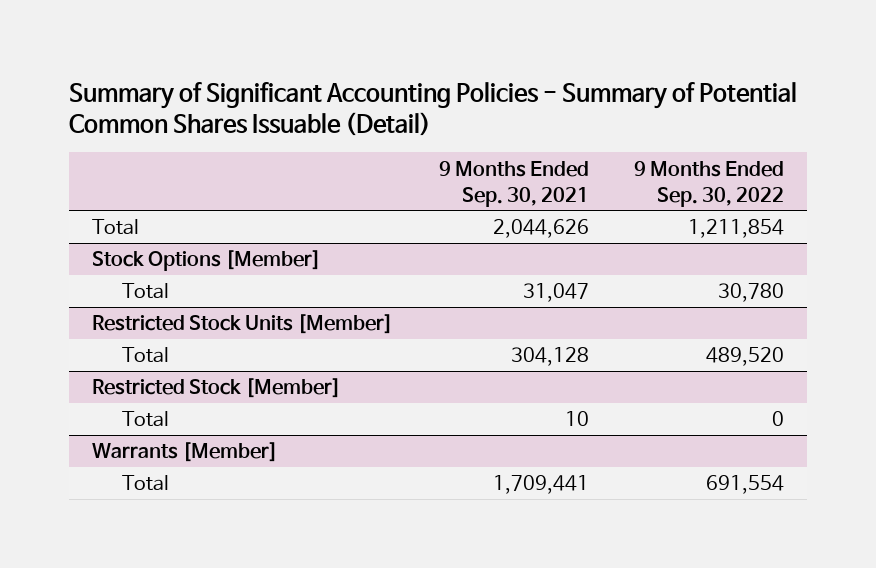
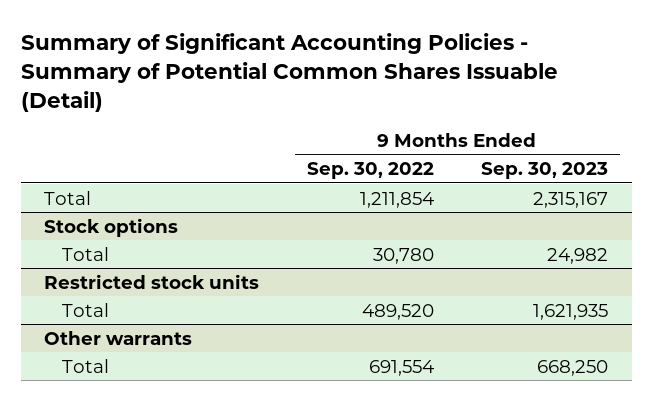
- | 9 Months Ended Sep. 30, 2021 | 9 Months Ended Sep. 30, 2022
+ | 9 Months Ended Sep. 30, 2022 | 9 Months Ended Sep. 30, 2023
- Stock Options [Member]
+ Stock options
- Restricted Stock Units [Member]
+ Restricted stock units
- Restricted Stock [Member]
- Total | 10 | 0
- Warrants [Member]
+ Other warrants

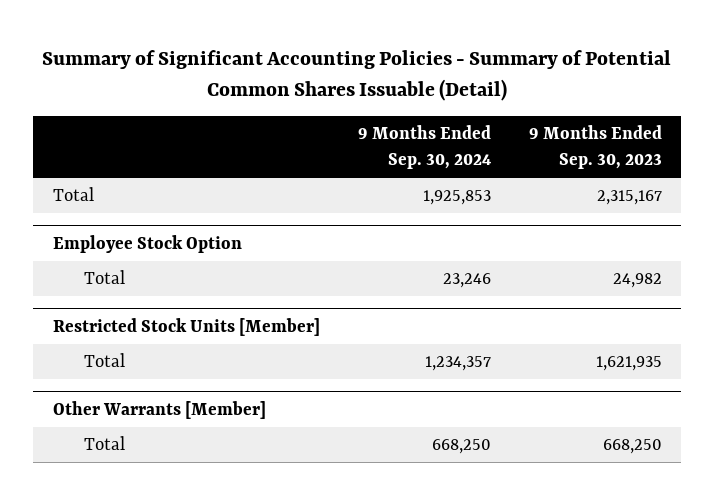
- | 9 Months Ended Sep. 30, 2022 | 9 Months Ended Sep. 30, 2023
+ | 9 Months Ended Sep. 30, 2024 | 9 Months Ended Sep. 30, 2023
- Stock options
+ Employee Stock Option
- Restricted stock units
+ Restricted Stock Units [Member]
- Other warrants
+ Other Warrants [Member]

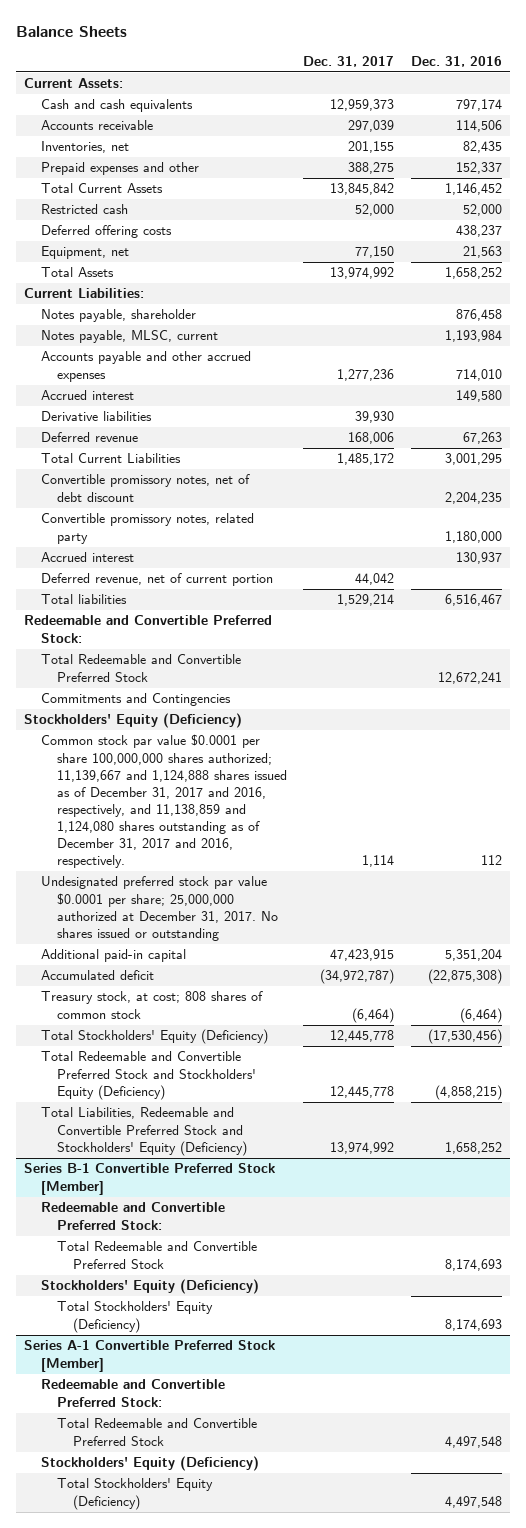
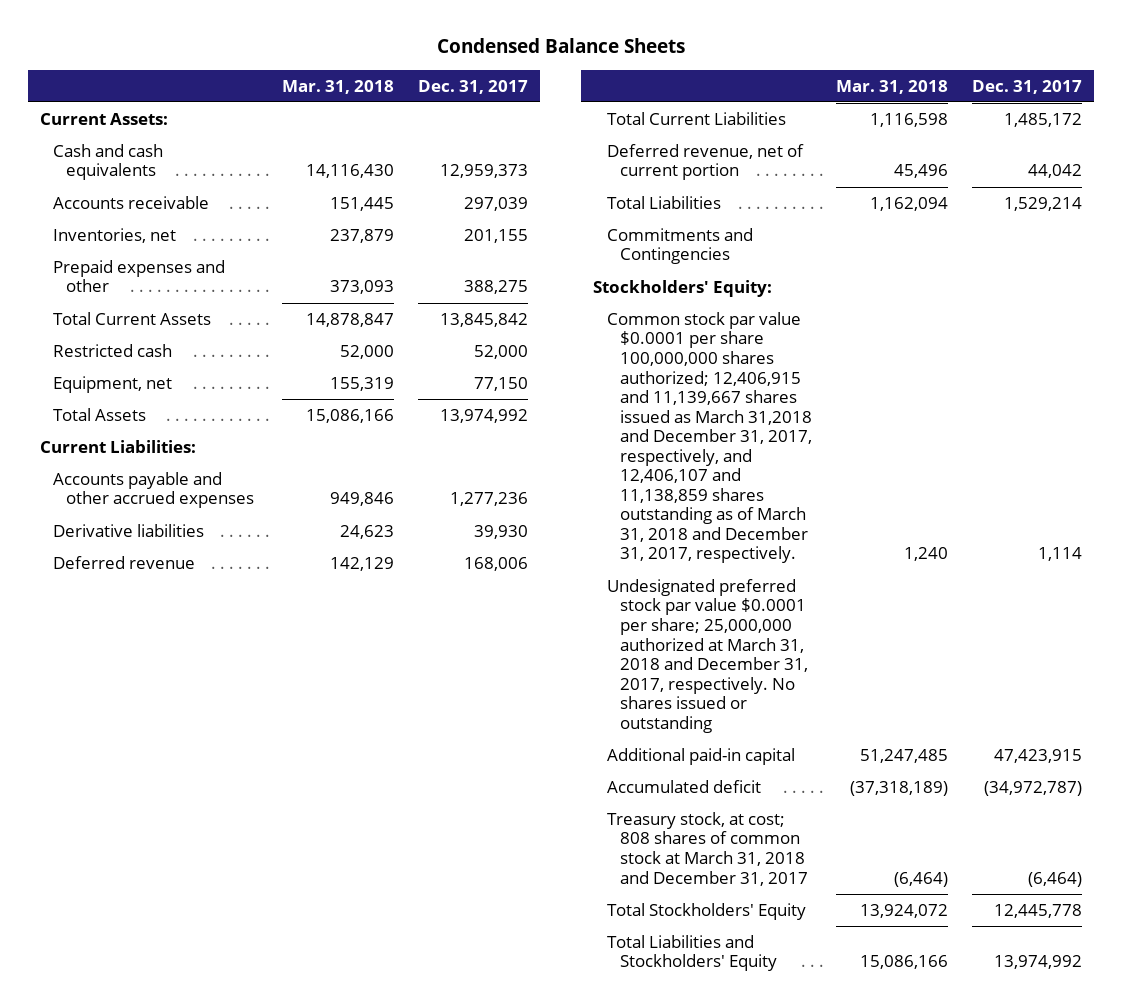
- Balance Sheets
+ Condensed Balance Sheets
- | Dec. 31, 2017 | Dec. 31, 2016
+ | Mar. 31, 2018 | Dec. 31, 2017
- Deferred offering costs | | 438,237
- Notes payable, shareholder | | 876,458
- Notes payable, MLSC, current | | 1,193,984
- Accrued interest | | 149,580
- Convertible promissory notes, net of debt discount | | 2,204,235
- Convertible promissory notes, related party | | 1,180,000
- Accrued interest | | 130,937
- Total liabilities | 1,529,214 | 6,516,467
- Redeemable and Convertible Preferred Stock:
- Total Redeemable and Convertible Preferred Stock | | 12,672,241
+ Total Liabilities | 1,162,094 | 1,529,214
- Stockholders' Equity (Deficiency)
- Common stock par value $0.0001 per share 100,000,000 shares authorized; 11,139,667 and 1,124,888 shares issued as of December 31, 2017 and 2016, respectively, and 11,138,859 and 1,124,080 shares outstanding as of December 31, 2017 and 2016, respectively. | 1,114 | 112
- Undesignated preferred stock par value $0.0001 per share; 25,000,000 authorized at December 31, 2017. No shares issued or outstanding
+ Stockholders' Equity:
+ Common stock par value $0.0001 per share 100,000,000 shares authorized; 12,406,915 and 11,139,667 shares issued as March 31,2018 and December 31, 2017, respectively, and 12,406,107 and 11,138,859 shares outstanding as of March 31, 2018 and December 31, 2017, respectively. | 1,240 | 1,114
+ Undesignated preferred stock par value $0.0001 per share; 25,000,000 authorized at March 31, 2018 and December 31, 2017, respectively. No shares issued or outstanding
- Treasury stock, at cost; 808 shares of common stock | (6,464) | (6,464)
- Total Stockholders' Equity (Deficiency) | 12,445,778 | (17,530,456)
- Total Redeemable and Convertible Preferred Stock and Stockholders' Equity (Deficiency) | 12,445,778 | (4,858,215)
- Total Liabilities, Redeemable and Convertible Preferred Stock and Stockholders' Equity (Deficiency) | 13,974,992 | 1,658,252
- Series B-1 Convertible Preferred Stock [Member]
- Redeemable and Convertible Preferred Stock:
- Total Redeemable and Convertible Preferred Stock | | 8,174,693
- Stockholders' Equity (Deficiency)
- Total Stockholders' Equity (Deficiency) | | 8,174,693
- Series A-1 Convertible Preferred Stock [Member]
- Redeemable and Convertible Preferred Stock:
- Total Redeemable and Convertible Preferred Stock | | 4,497,548
- Stockholders' Equity (Deficiency)
- Total Stockholders' Equity (Deficiency) | | 4,497,548
+ Treasury stock, at cost; 808 shares of common stock at March 31, 2018 and December 31, 2017 | (6,464) | (6,464)
+ Total Stockholders' Equity | 13,924,072 | 12,445,778
+ Total Liabilities and Stockholders' Equity | 15,086,166 | 13,974,992

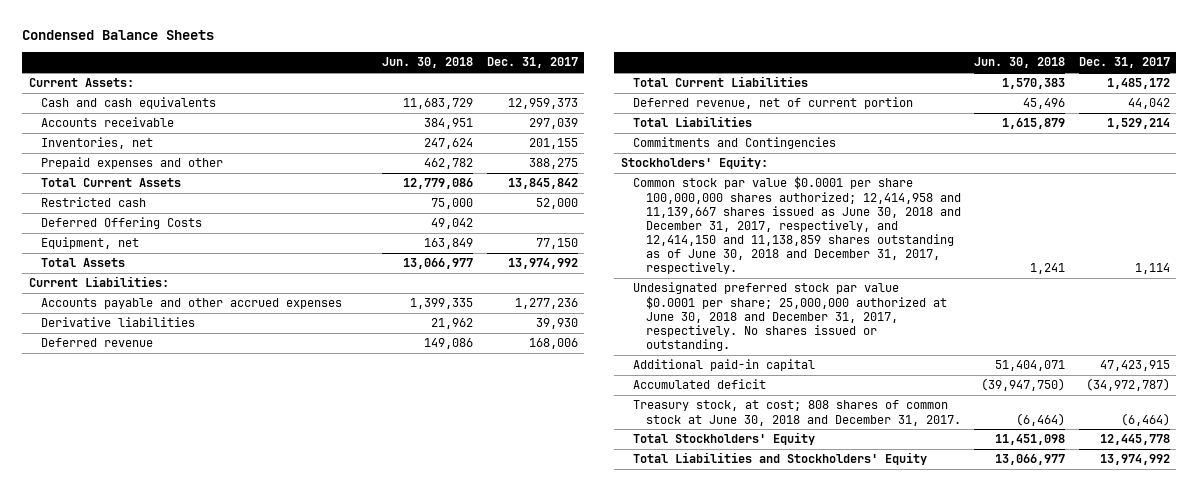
- | Mar. 31, 2018 | Dec. 31, 2017
+ | Jun. 30, 2018 | Dec. 31, 2017
+ Deferred Offering Costs | 49,042 |
- Common stock par value $0.0001 per share 100,000,000 shares authorized; 12,406,915 and 11,139,667 shares issued as March 31,2018 and December 31, 2017, respectively, and 12,406,107 and 11,138,859 shares outstanding as of March 31, 2018 and December 31, 2017, respectively. | 1,240 | 1,114
- Undesignated preferred stock par value $0.0001 per share; 25,000,000 authorized at March 31, 2018 and December 31, 2017, respectively. No shares issued or outstanding
+ Common stock par value $0.0001 per share 100,000,000 shares authorized; 12,414,958 and 11,139,667 shares issued as June 30, 2018 and December 31, 2017, respectively, and 12,414,150 and 11,138,859 shares outstanding as of June 30, 2018 and December 31, 2017, respectively. | 1,241 | 1,114
+ Undesignated preferred stock par value $0.0001 per share; 25,000,000 authorized at June 30, 2018 and December 31, 2017, respectively. No shares issued or outstanding.
- Treasury stock, at cost; 808 shares of common stock at March 31, 2018 and December 31, 2017 | (6,464) | (6,464)
+ Treasury stock, at cost; 808 shares of common stock at June 30, 2018 and December 31, 2017. | (6,464) | (6,464)

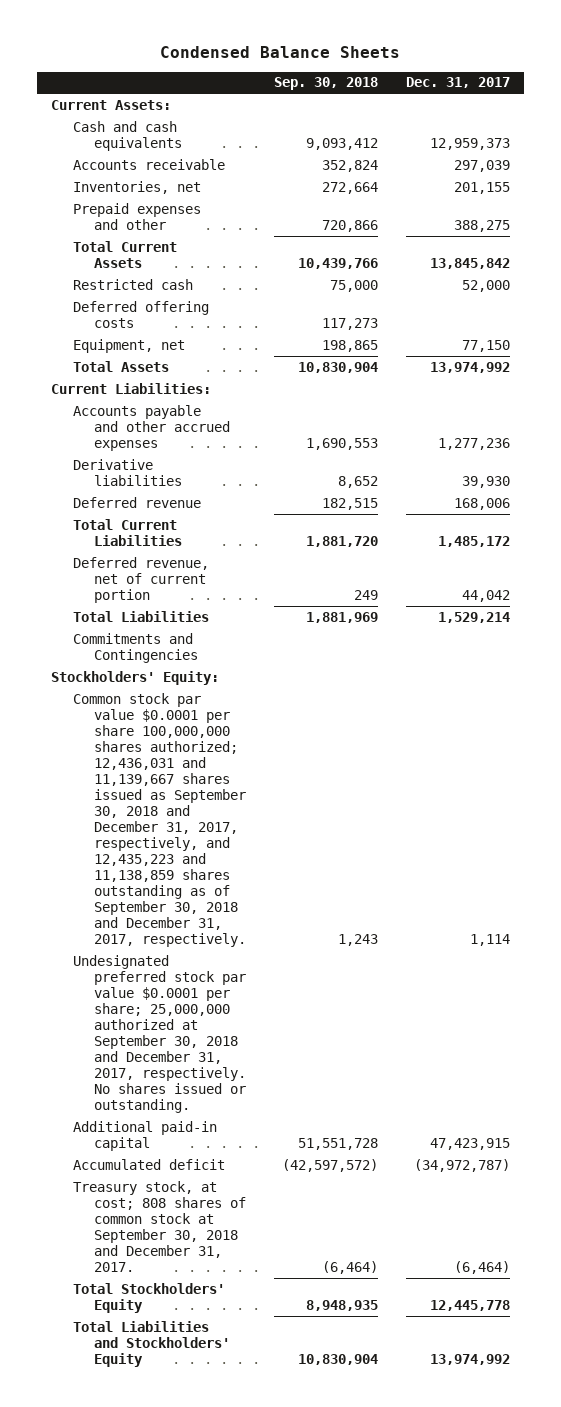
- | Jun. 30, 2018 | Dec. 31, 2017
+ | Sep. 30, 2018 | Dec. 31, 2017
- Deferred Offering Costs | 49,042 |
+ Deferred offering costs | 117,273 |
- Common stock par value $0.0001 per share 100,000,000 shares authorized; 12,414,958 and 11,139,667 shares issued as June 30, 2018 and December 31, 2017, respectively, and 12,414,150 and 11,138,859 shares outstanding as of June 30, 2018 and December 31, 2017, respectively. | 1,241 | 1,114
- Undesignated preferred stock par value $0.0001 per share; 25,000,000 authorized at June 30, 2018 and December 31, 2017, respectively. No shares issued or outstanding.
+ Common stock par value $0.0001 per share 100,000,000 shares authorized; 12,436,031 and 11,139,667 shares issued as September 30, 2018 and December 31, 2017, respectively, and 12,435,223 and 11,138,859 shares outstanding as of September 30, 2018 and December 31, 2017, respectively. | 1,243 | 1,114
+ Undesignated preferred stock par value $0.0001 per share; 25,000,000 authorized at September 30, 2018 and December 31, 2017, respectively. No shares issued or outstanding.
- Treasury stock, at cost; 808 shares of common stock at June 30, 2018 and December 31, 2017. | (6,464) | (6,464)
+ Treasury stock, at cost; 808 shares of common stock at September 30, 2018 and December 31, 2017. | (6,464) | (6,464)

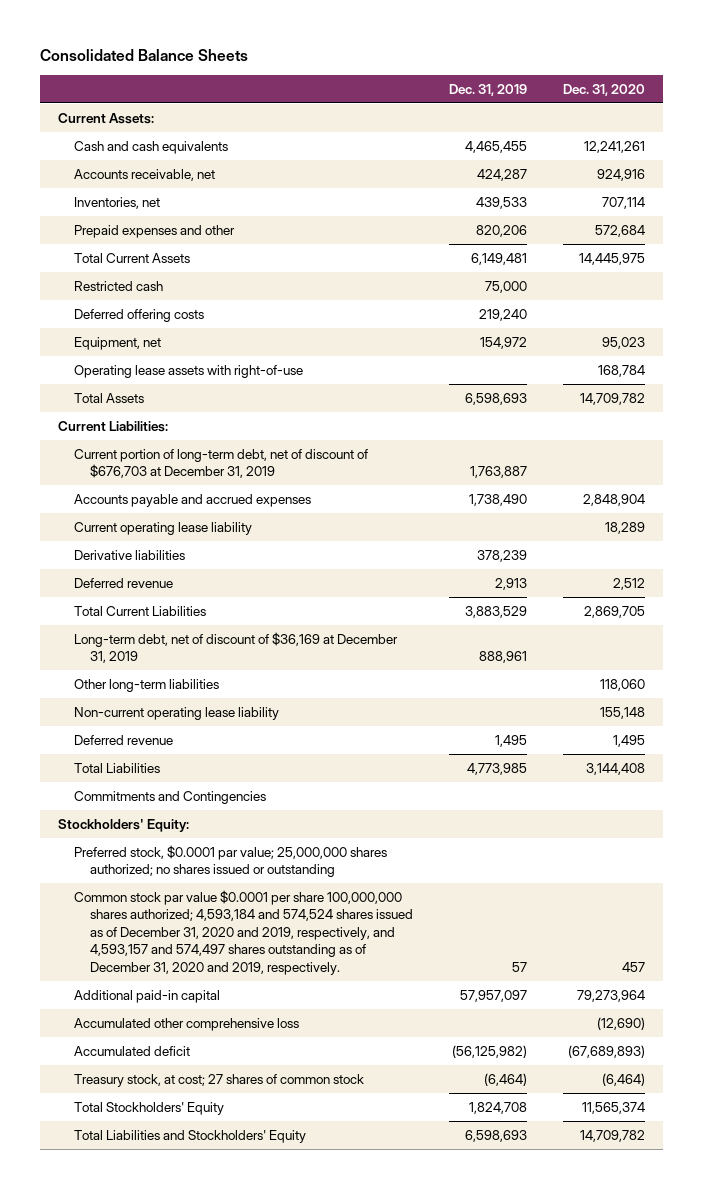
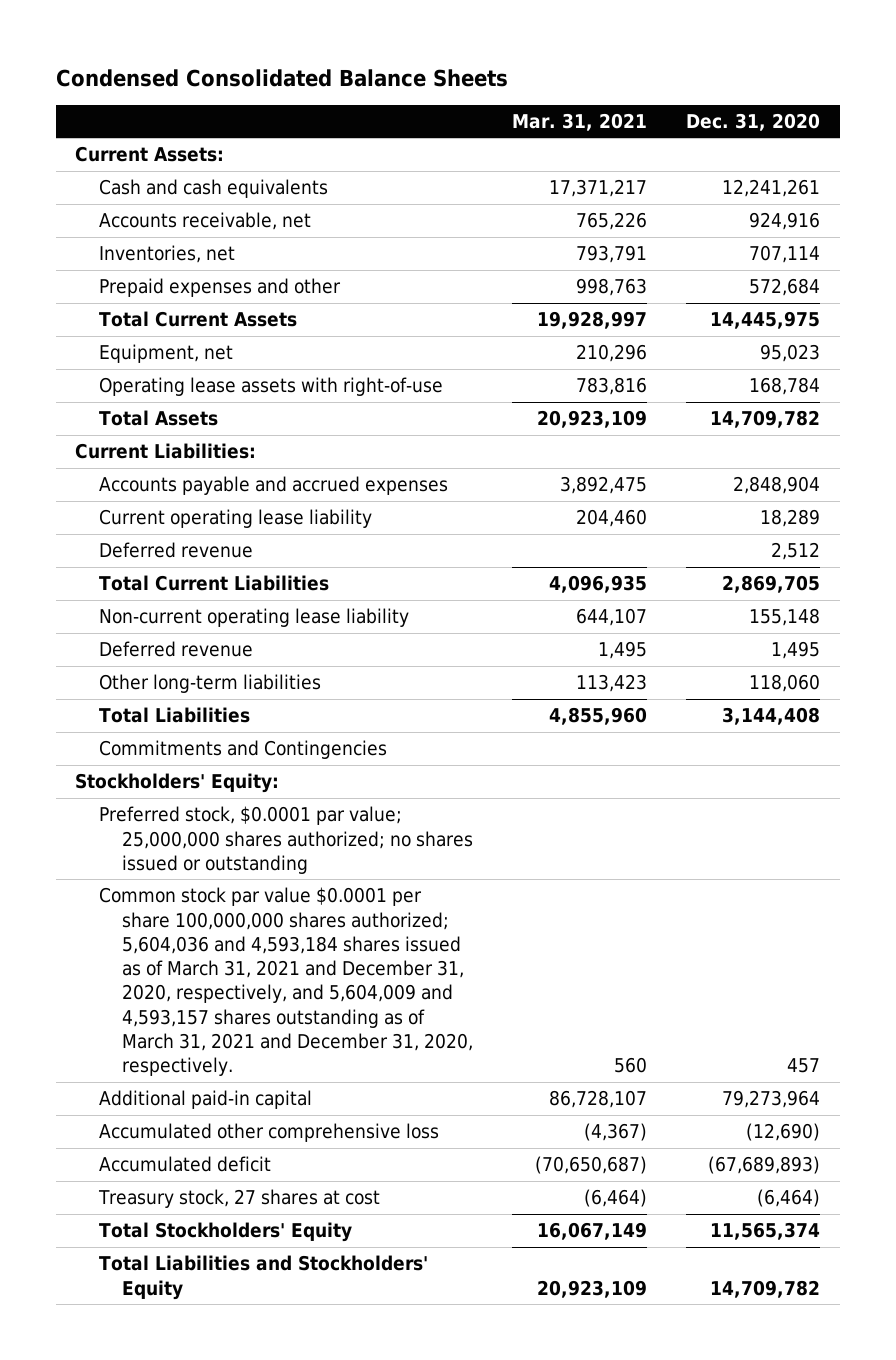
- Consolidated Balance Sheets
+ Condensed Consolidated Balance Sheets
- | Dec. 31, 2019 | Dec. 31, 2020
+ | Mar. 31, 2021 | Dec. 31, 2020
- Restricted cash | 75,000 |
- Deferred offering costs | 219,240 |
- Current portion of long-term debt, net of discount of $676,703 at December 31, 2019 | 1,763,887 |
- Derivative liabilities | 378,239 |
- Long-term debt, net of discount of $36,169 at December 31, 2019 | 888,961 |
moved down: Other long-term liabilities | 113,423 | 118,060
- Common stock par value $0.0001 per share 100,000,000 shares authorized; 4,593,184 and 574,524 shares issued as of December 31, 2020 and 2019, respectively, and 4,593,157 and 574,497 shares outstanding as of December 31, 2020 and 2019, respectively. | 57 | 457
+ Common stock par value $0.0001 per share 100,000,000 shares authorized; 5,604,036 and 4,593,184 shares issued as of March 31, 2021 and December 31, 2020, respectively, and 5,604,009 and 4,593,157 shares outstanding as of March 31, 2021 and December 31, 2020, respectively. | 560 | 457
- Treasury stock, at cost; 27 shares of common stock | (6,464) | (6,464)
+ Treasury stock, 27 shares at cost | (6,464) | (6,464)

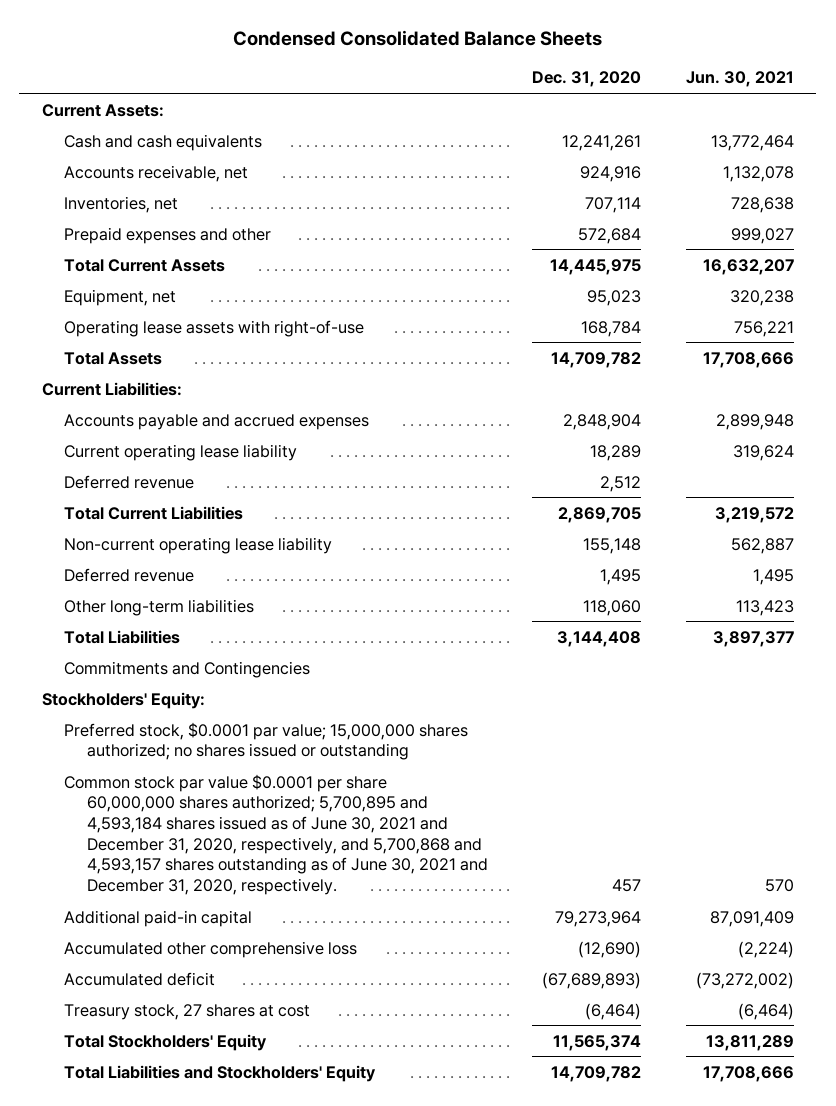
- | Mar. 31, 2021 | Dec. 31, 2020
+ | Dec. 31, 2020 | Jun. 30, 2021
- Preferred stock, $0.0001 par value; 25,000,000 shares authorized; no shares issued or outstanding
- Common stock par value $0.0001 per share 100,000,000 shares authorized; 5,604,036 and 4,593,184 shares issued as of March 31, 2021 and December 31, 2020, respectively, and 5,604,009 and 4,593,157 shares outstanding as of March 31, 2021 and December 31, 2020, respectively. | 560 | 457
+ Preferred stock, $0.0001 par value; 15,000,000 shares authorized; no shares issued or outstanding
+ Common stock par value $0.0001 per share 60,000,000 shares authorized; 5,700,895 and 4,593,184 shares issued as of June 30, 2021 and December 31, 2020, respectively, and 5,700,868 and 4,593,157 shares outstanding as of June 30, 2021 and December 31, 2020, respectively. | 457 | 570

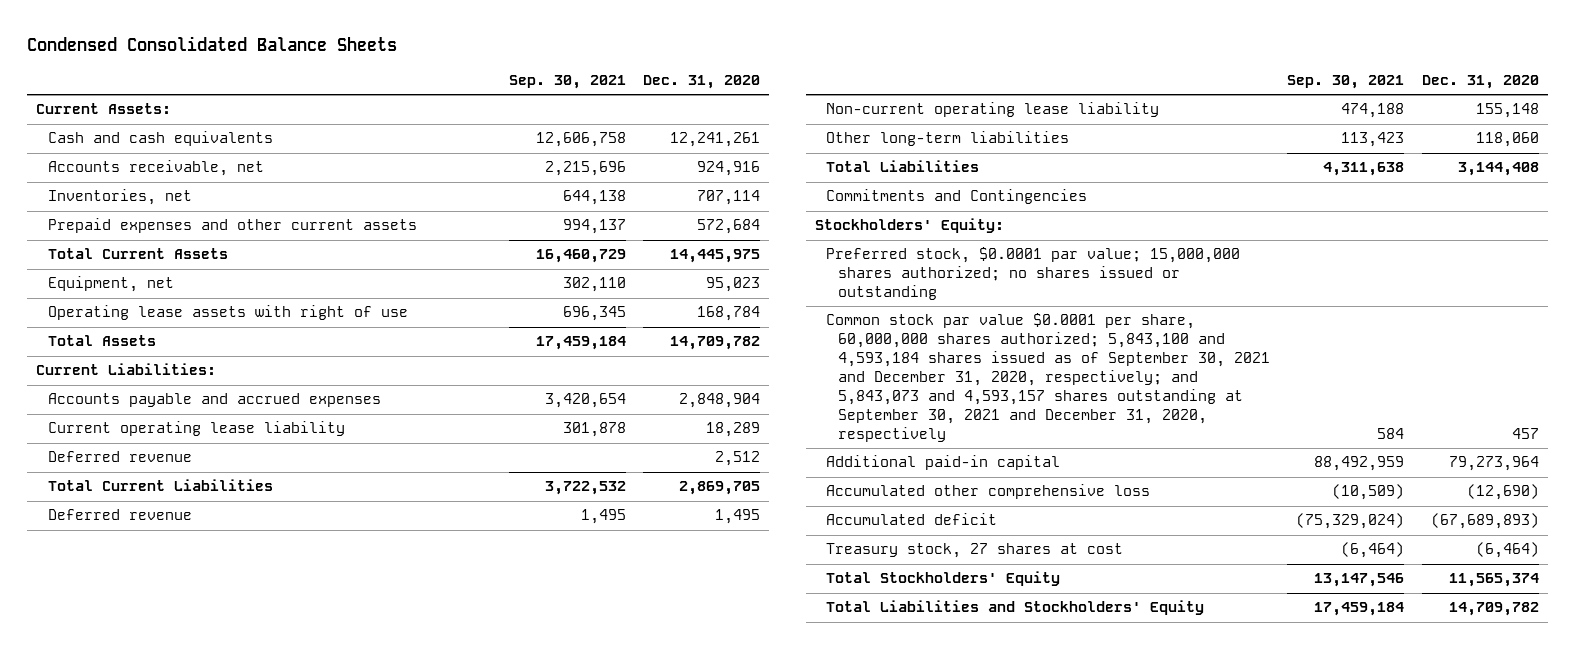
- | Dec. 31, 2020 | Jun. 30, 2021
+ | Sep. 30, 2021 | Dec. 31, 2020
- Prepaid expenses and other | 572,684 | 999,027
+ Prepaid expenses and other current assets | 994,137 | 572,684
- Operating lease assets with right-of-use | 168,784 | 756,221
+ Operating lease assets with right of use | 696,345 | 168,784
moved down: Non-current operating lease liability | 474,188 | 155,148
- Common stock par value $0.0001 per share 60,000,000 shares authorized; 5,700,895 and 4,593,184 shares issued as of June 30, 2021 and December 31, 2020, respectively, and 5,700,868 and 4,593,157 shares outstanding as of June 30, 2021 and December 31, 2020, respectively. | 457 | 570
+ Common stock par value $0.0001 per share, 60,000,000 shares authorized; 5,843,100 and 4,593,184 shares issued as of September 30, 2021 and December 31, 2020, respectively; and 5,843,073 and 4,593,157 shares outstanding at September 30, 2021 and December 31, 2020, respectively | 584 | 457

